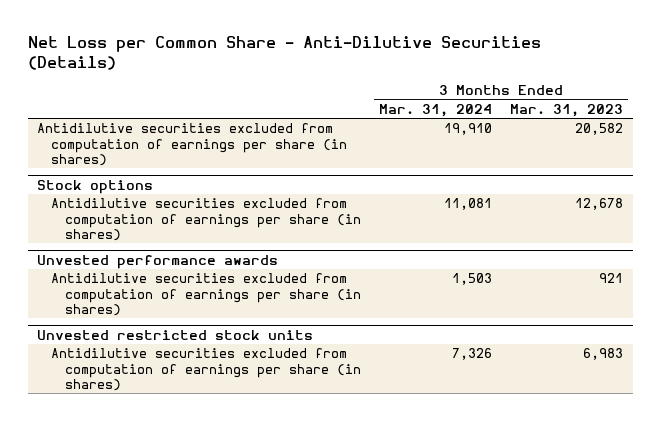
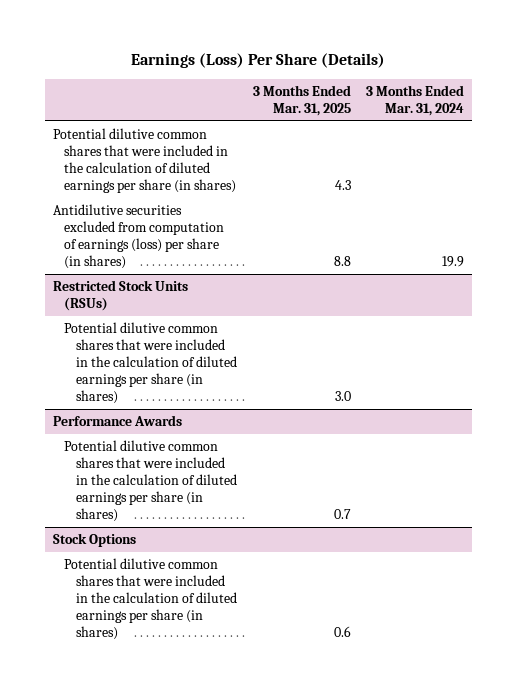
- Net Loss per Common Share - Anti-Dilutive Securities (Details)
+ Earnings (Loss) Per Share (Details)
- | 3 Months Ended Mar. 31, 2024 | 3 Months Ended Mar. 31, 2023
+ | 3 Months Ended Mar. 31, 2025 | 3 Months Ended Mar. 31, 2024
- Antidilutive securities excluded from computation of earnings per share (in shares) | 19,910 | 20,582
- Stock options
- Antidilutive securities excluded from computation of earnings per share (in shares) | 11,081 | 12,678
- Unvested performance awards
- Antidilutive securities excluded from computation of earnings per share (in shares) | 1,503 | 921
- Unvested restricted stock units
- Antidilutive securities excluded from computation of earnings per share (in shares) | 7,326 | 6,983
+ Potential dilutive common shares that were included in the calculation of diluted earnings per share (in shares) | 4.3 |
+ Antidilutive securities excluded from computation of earnings (loss) per share (in shares) | 8.8 | 19.9
+ Restricted Stock Units (RSUs)
+ Potential dilutive common shares that were included in the calculation of diluted earnings per share (in shares) | 3.0 |
+ Performance Awards
+ Potential dilutive common shares that were included in the calculation of diluted earnings per share (in shares) | 0.7 |
+ Stock Options
+ Potential dilutive common shares that were included in the calculation of diluted earnings per share (in shares) | 0.6 |

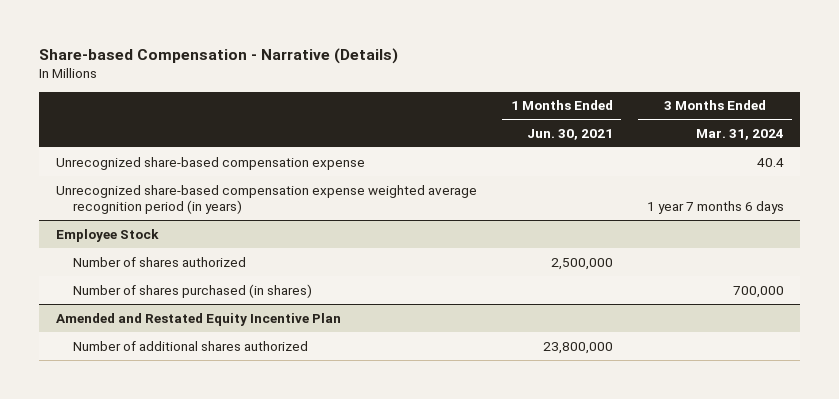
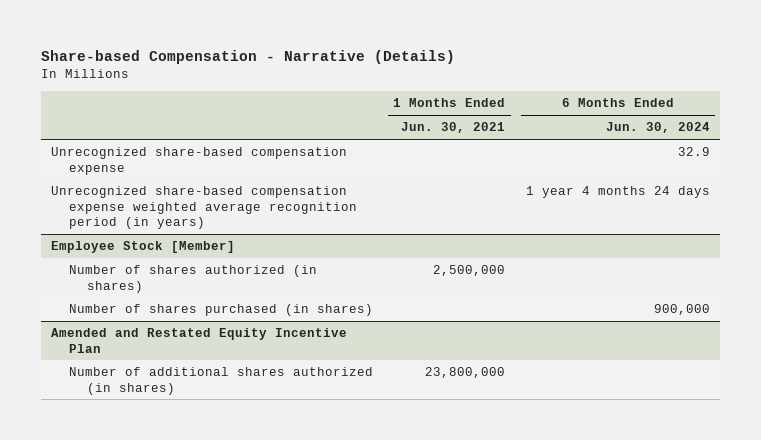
- | 1 Months Ended Jun. 30, 2021 | 3 Months Ended Mar. 31, 2024
+ | 1 Months Ended Jun. 30, 2021 | 6 Months Ended Jun. 30, 2024
- Employee Stock
- Number of shares authorized | 2,500,000 |
+ Employee Stock [Member]
+ Number of shares authorized (in shares) | 2,500,000 |
@ Amended and Restated Equity Incentive Plan
- Number of additional shares authorized | 23,800,000 |
+ Number of additional shares authorized (in shares) | 23,800,000 |

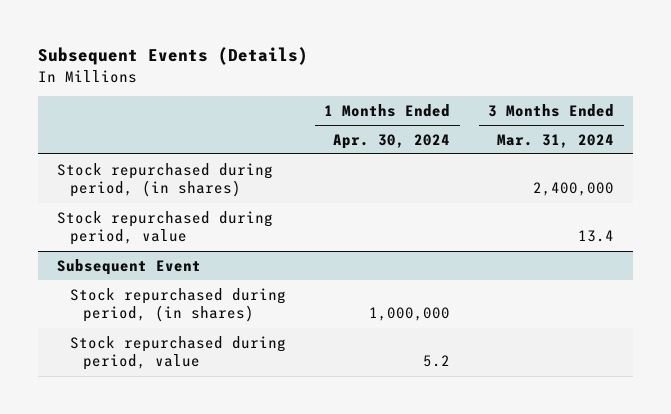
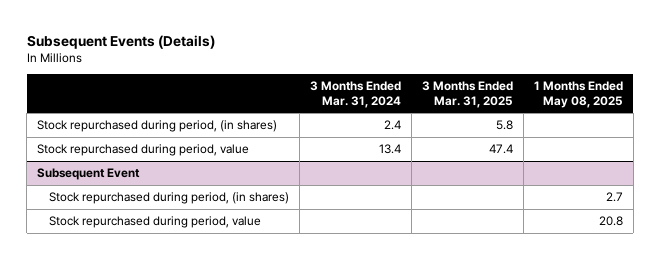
- | 1 Months Ended Apr. 30, 2024 | 3 Months Ended Mar. 31, 2024
+ | 3 Months Ended Mar. 31, 2024 | 3 Months Ended Mar. 31, 2025 | 1 Months Ended May 08, 2025
- Stock repurchased during period, (in shares) | | 2,400,000
+ Stock repurchased during period, (in shares) | 2.4 | 5.8 |

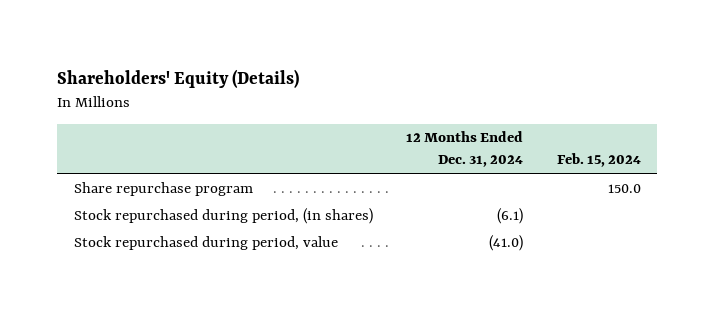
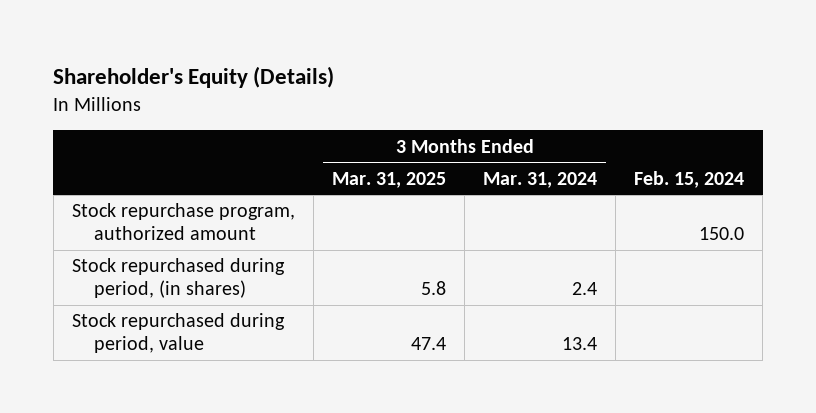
- Shareholders' Equity (Details)
+ Shareholder's Equity (Details)
- | 12 Months Ended Dec. 31, 2024 | Feb. 15, 2024
+ | 3 Months Ended Mar. 31, 2025 | 3 Months Ended Mar. 31, 2024 | Feb. 15, 2024
- Share repurchase program | | 150.0
+ Stock repurchase program, authorized amount | | | 150.0

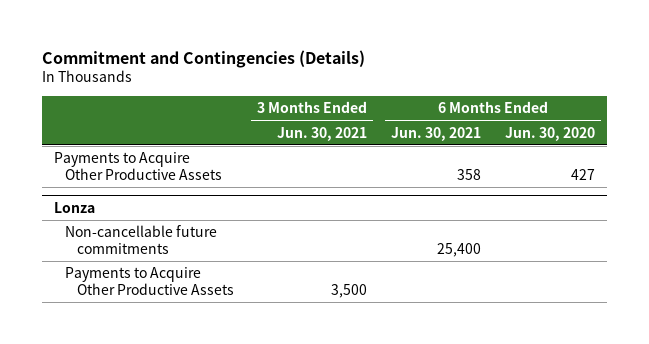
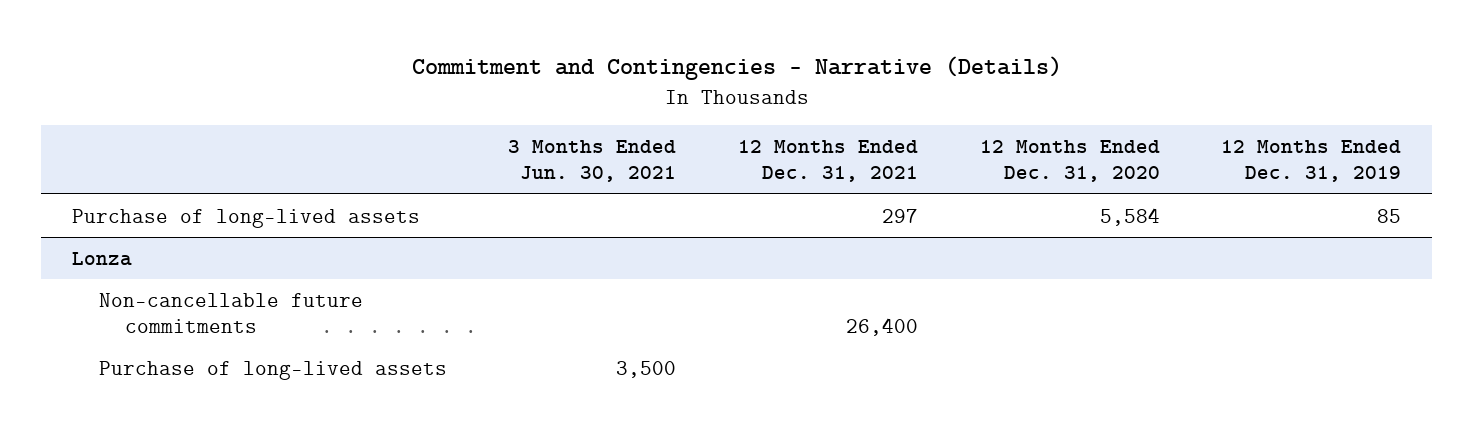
- Commitment and Contingencies (Details)
+ Commitment and Contingencies - Narrative (Details)
- | 3 Months Ended Jun. 30, 2021 | 6 Months Ended Jun. 30, 2021 | 6 Months Ended Jun. 30, 2020
+ | 3 Months Ended Jun. 30, 2021 | 12 Months Ended Dec. 31, 2021 | 12 Months Ended Dec. 31, 2020 | 12 Months Ended Dec. 31, 2019
- Payments to Acquire Other Productive Assets | | 358 | 427
+ Purchase of long-lived assets | | 297 | 5,584 | 85
@ Lonza
- Payments to Acquire Other Productive Assets | 3,500 | |
+ Purchase of long-lived assets | 3,500 | | |

